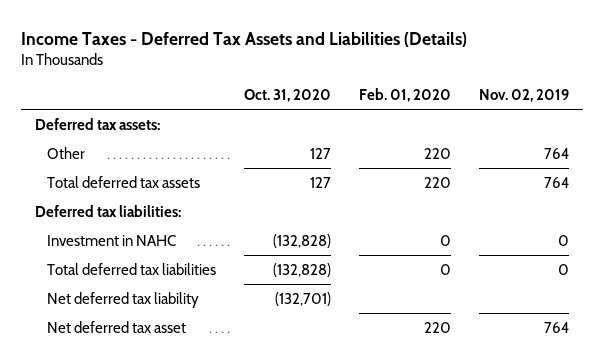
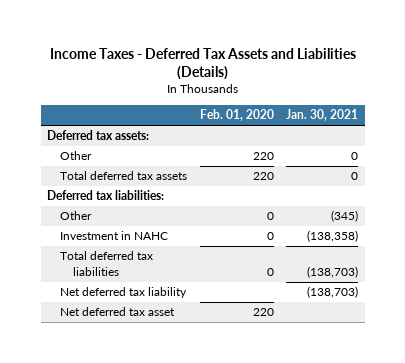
- | Oct. 31, 2020 | Feb. 01, 2020 | Nov. 02, 2019
+ | Feb. 01, 2020 | Jan. 30, 2021
+ Other | 0 | (345)

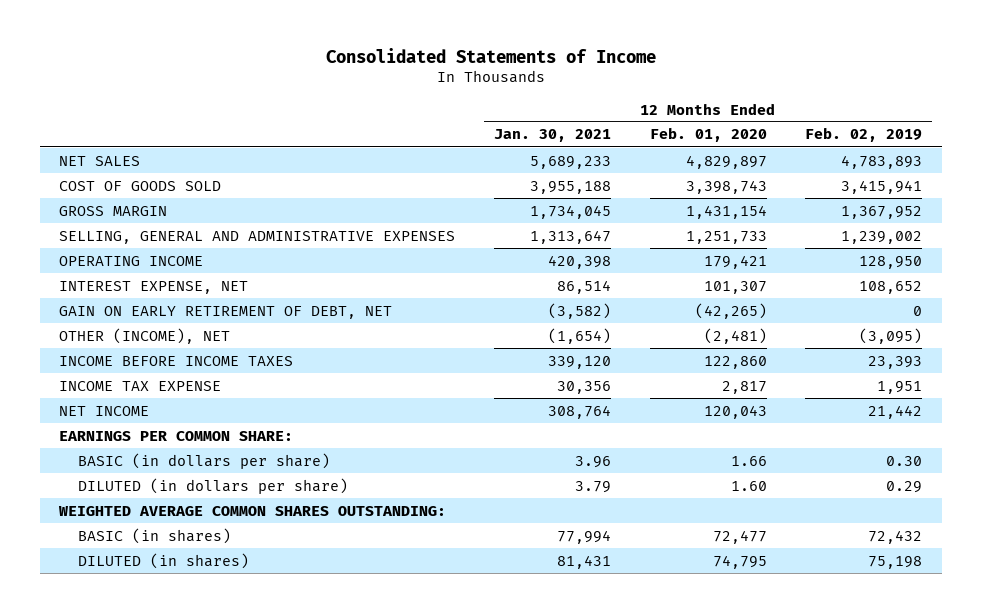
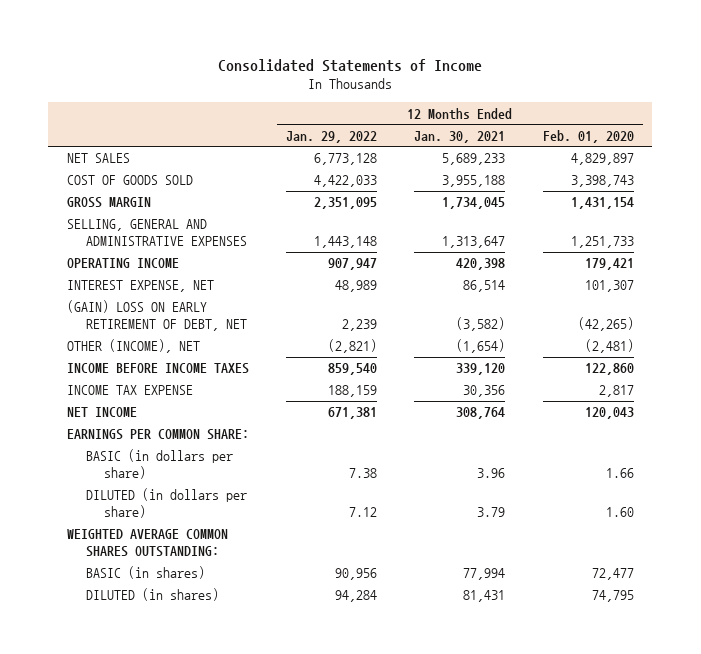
- | 12 Months Ended Jan. 30, 2021 | 12 Months Ended Feb. 01, 2020 | 12 Months Ended Feb. 02, 2019
+ | 12 Months Ended Jan. 29, 2022 | 12 Months Ended Jan. 30, 2021 | 12 Months Ended Feb. 01, 2020
- GAIN ON EARLY RETIREMENT OF DEBT, NET | (3,582) | (42,265) | 0
+ (GAIN) LOSS ON EARLY RETIREMENT OF DEBT, NET | 2,239 | (3,582) | (42,265)

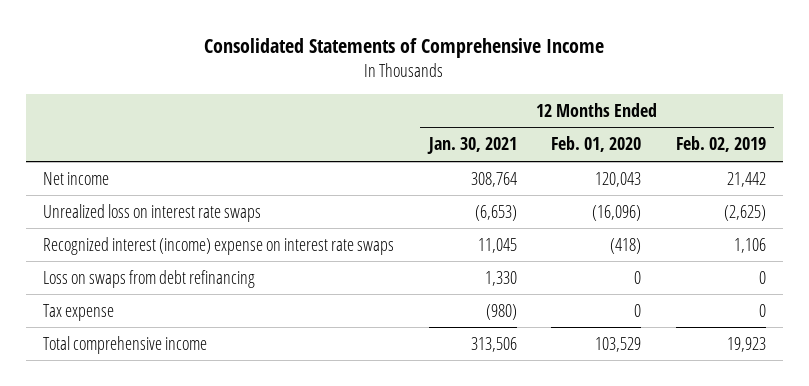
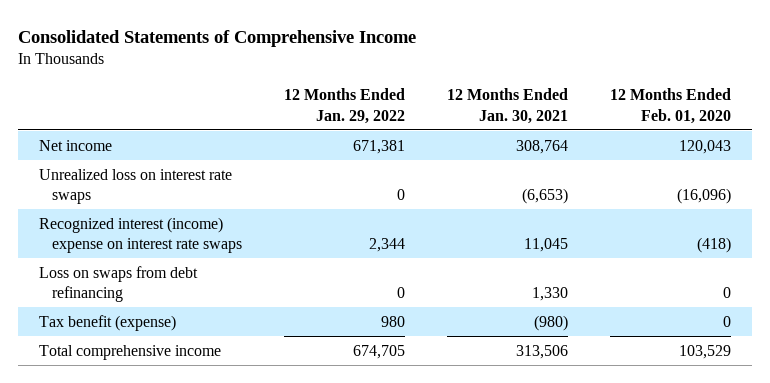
- | 12 Months Ended Jan. 30, 2021 | 12 Months Ended Feb. 01, 2020 | 12 Months Ended Feb. 02, 2019
+ | 12 Months Ended Jan. 29, 2022 | 12 Months Ended Jan. 30, 2021 | 12 Months Ended Feb. 01, 2020
- Tax expense | (980) | 0 | 0
+ Tax benefit (expense) | 980 | (980) | 0

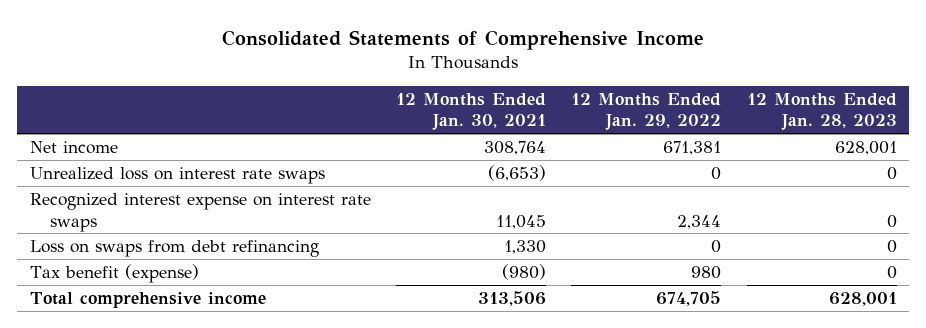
- | 12 Months Ended Jan. 29, 2022 | 12 Months Ended Jan. 30, 2021 | 12 Months Ended Feb. 01, 2020
+ | 12 Months Ended Jan. 30, 2021 | 12 Months Ended Jan. 29, 2022 | 12 Months Ended Jan. 28, 2023
- Recognized interest (income) expense on interest rate swaps | 2,344 | 11,045 | (418)
+ Recognized interest expense on interest rate swaps | 11,045 | 2,344 | 0

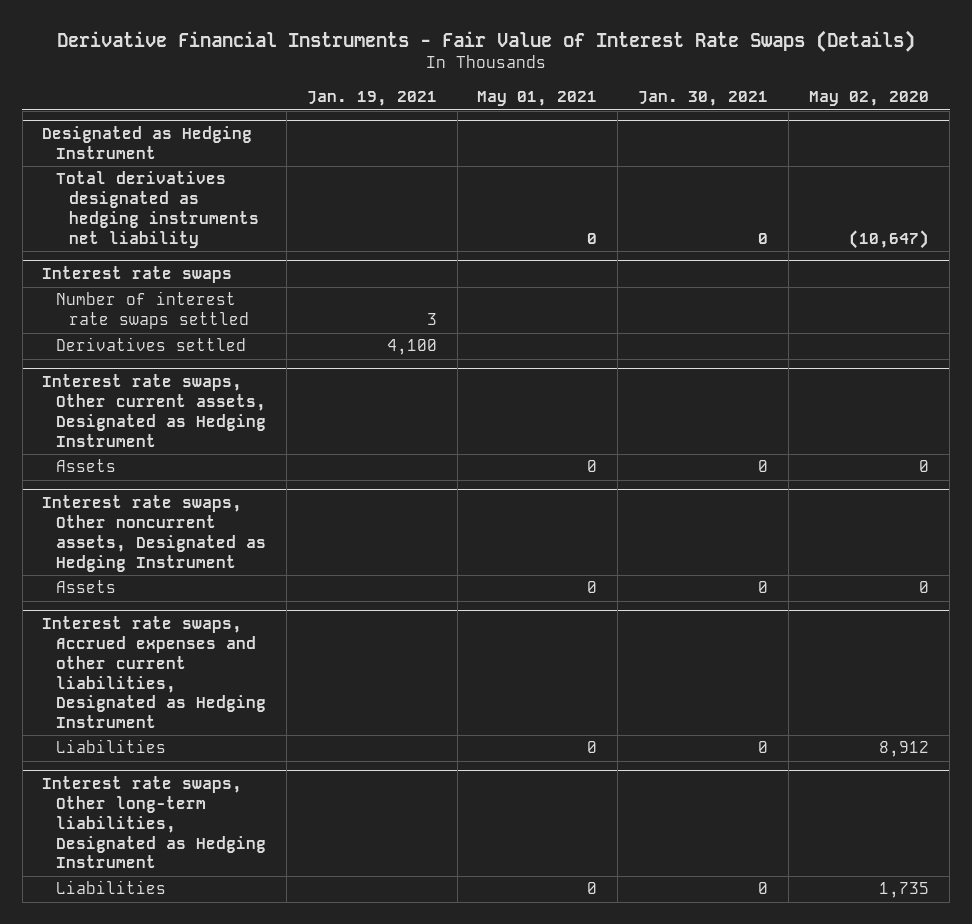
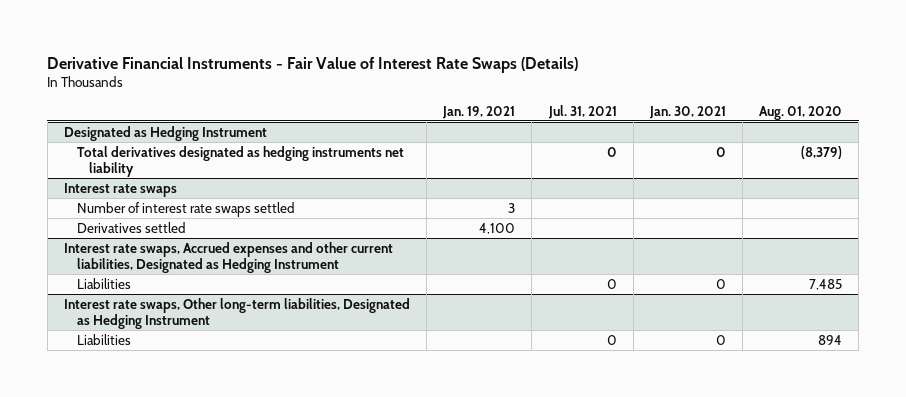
- | Jan. 19, 2021 | May 01, 2021 | Jan. 30, 2021 | May 02, 2020
+ | Jan. 19, 2021 | Jul. 31, 2021 | Jan. 30, 2021 | Aug. 01, 2020
- Interest rate swaps, Other current assets, Designated as Hedging Instrument
- Assets | | 0 | 0 | 0
- Interest rate swaps, Other noncurrent assets, Designated as Hedging Instrument
- Assets | | 0 | 0 | 0

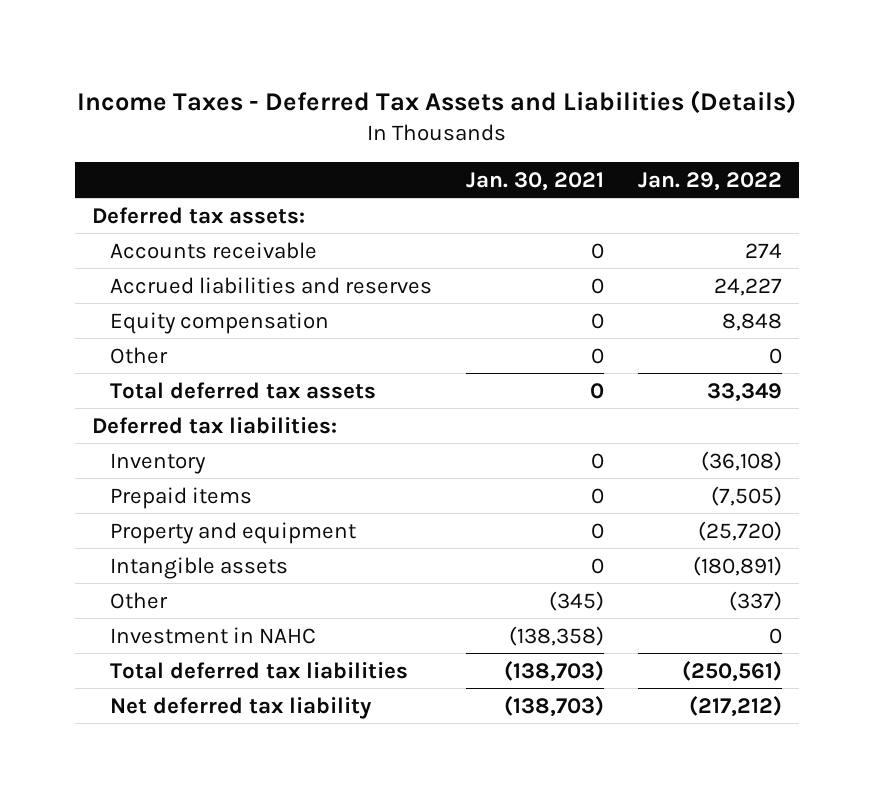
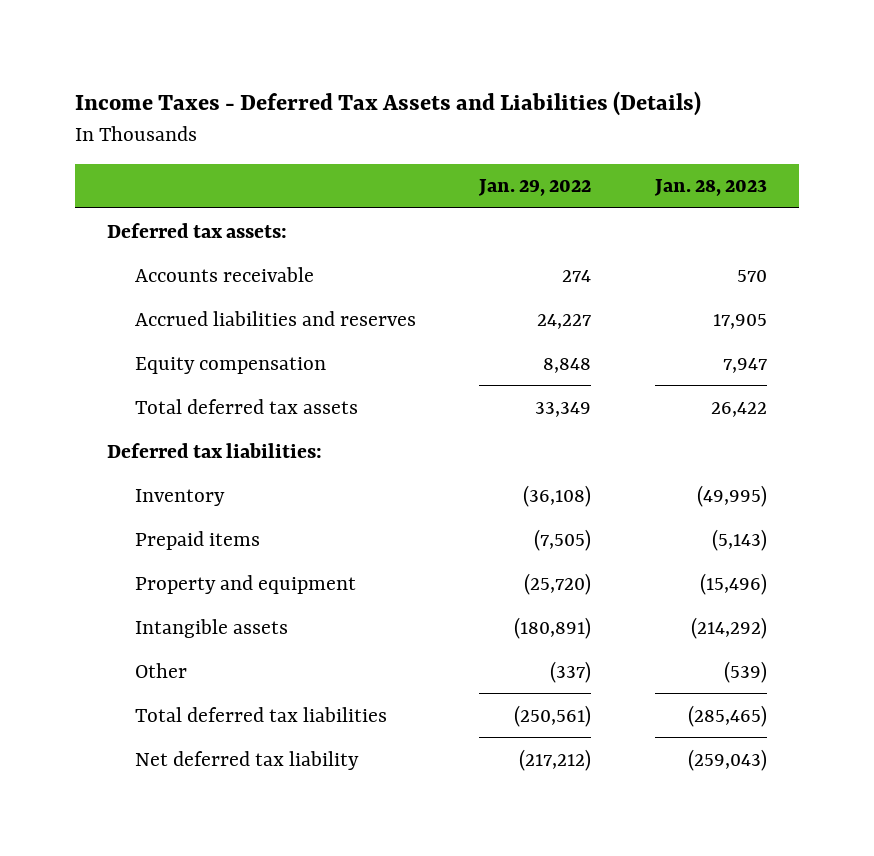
- | Jan. 30, 2021 | Jan. 29, 2022
+ | Jan. 29, 2022 | Jan. 28, 2023
- Other | 0 | 0
- Investment in NAHC | (138,358) | 0

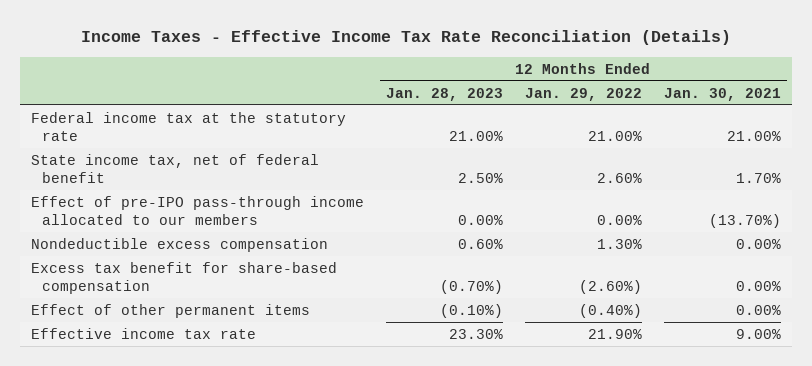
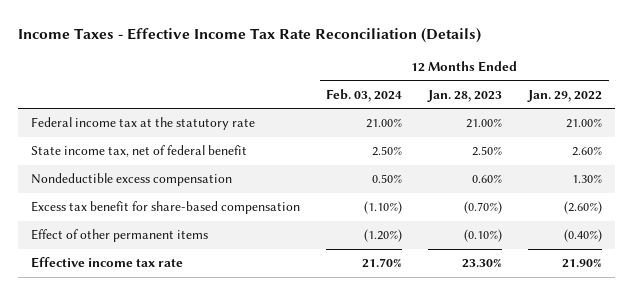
- | 12 Months Ended Jan. 28, 2023 | 12 Months Ended Jan. 29, 2022 | 12 Months Ended Jan. 30, 2021
+ | 12 Months Ended Feb. 03, 2024 | 12 Months Ended Jan. 28, 2023 | 12 Months Ended Jan. 29, 2022
- Effect of pre-IPO pass-through income allocated to our members | 0.00% | 0.00% | (13.70%)

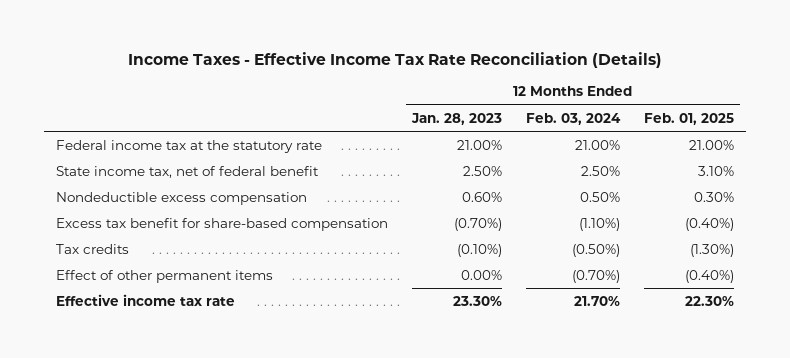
- | 12 Months Ended Feb. 03, 2024 | 12 Months Ended Jan. 28, 2023 | 12 Months Ended Jan. 29, 2022
+ | 12 Months Ended Jan. 28, 2023 | 12 Months Ended Feb. 03, 2024 | 12 Months Ended Feb. 01, 2025
- Effect of other permanent items | (1.20%) | (0.10%) | (0.40%)
+ Tax credits | (0.10%) | (0.50%) | (1.30%)
+ Effect of other permanent items | 0.00% | (0.70%) | (0.40%)

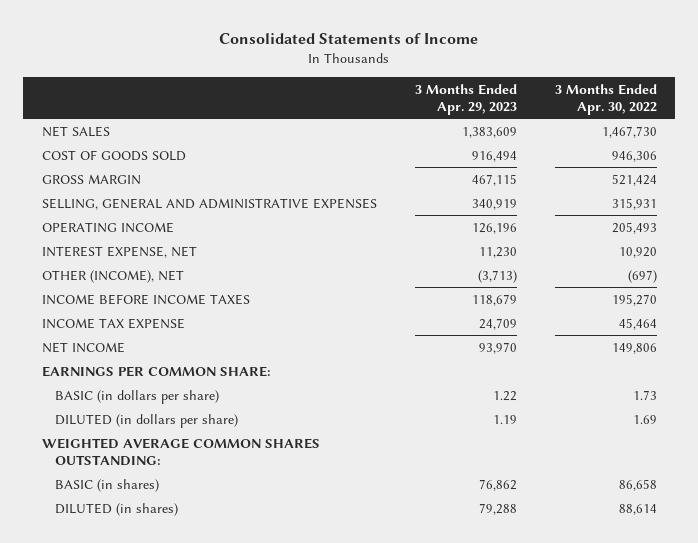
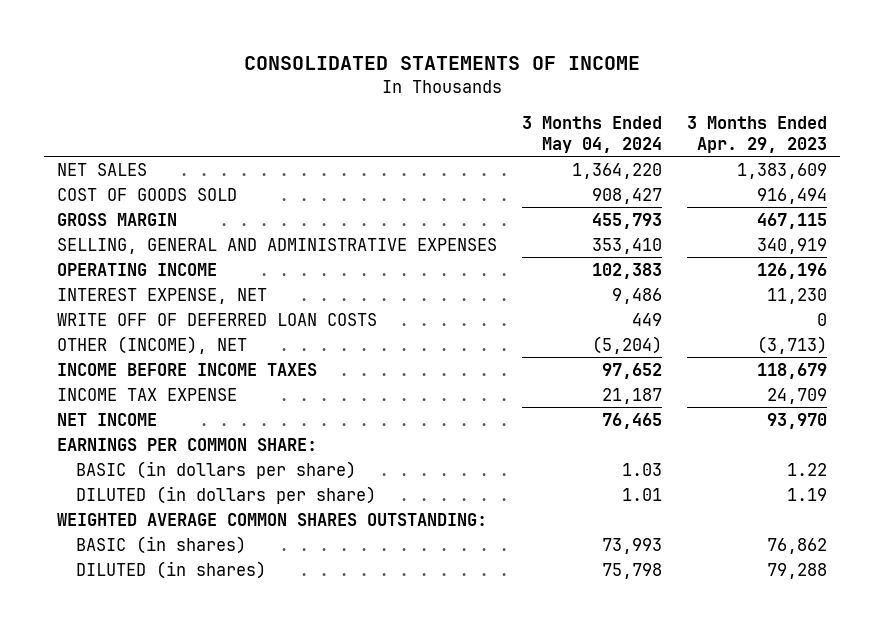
- Consolidated Statements of Income
+ CONSOLIDATED STATEMENTS OF INCOME
- | 3 Months Ended Apr. 29, 2023 | 3 Months Ended Apr. 30, 2022
+ | 3 Months Ended May 04, 2024 | 3 Months Ended Apr. 29, 2023
+ WRITE OFF OF DEFERRED LOAN COSTS | 449 | 0

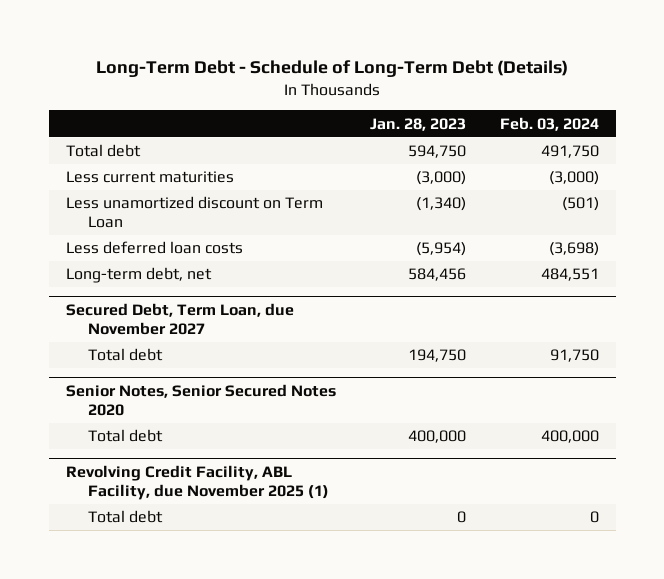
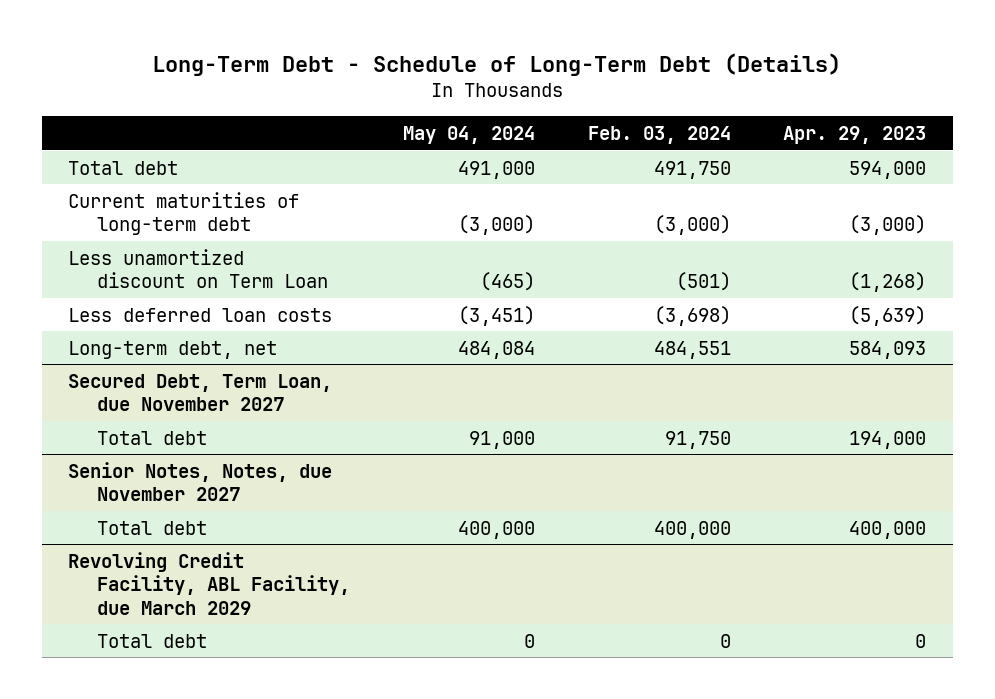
- | Jan. 28, 2023 | Feb. 03, 2024
+ | May 04, 2024 | Feb. 03, 2024 | Apr. 29, 2023
- Less current maturities | (3,000) | (3,000)
+ Current maturities of long-term debt | (3,000) | (3,000) | (3,000)
- Senior Notes, Senior Secured Notes 2020
+ Senior Notes, Notes, due November 2027
- Revolving Credit Facility, ABL Facility, due November 2025 (1)
+ Revolving Credit Facility, ABL Facility, due March 2029

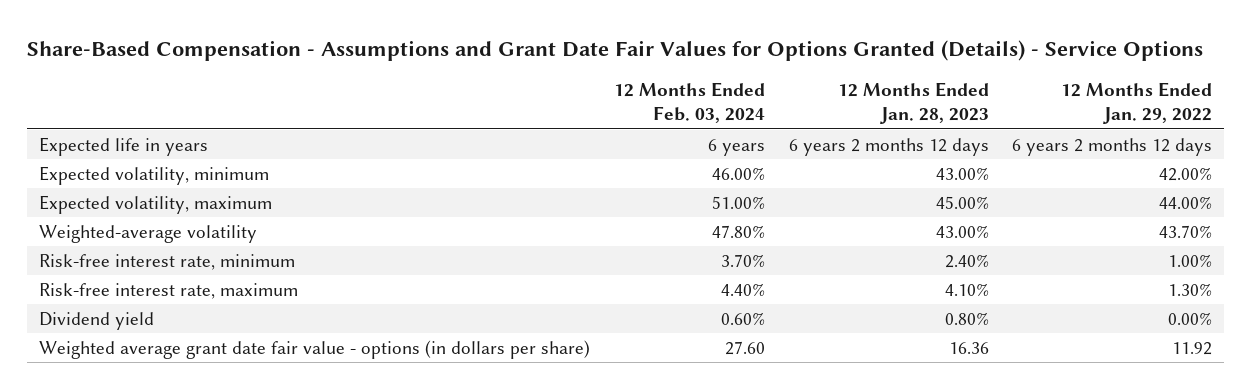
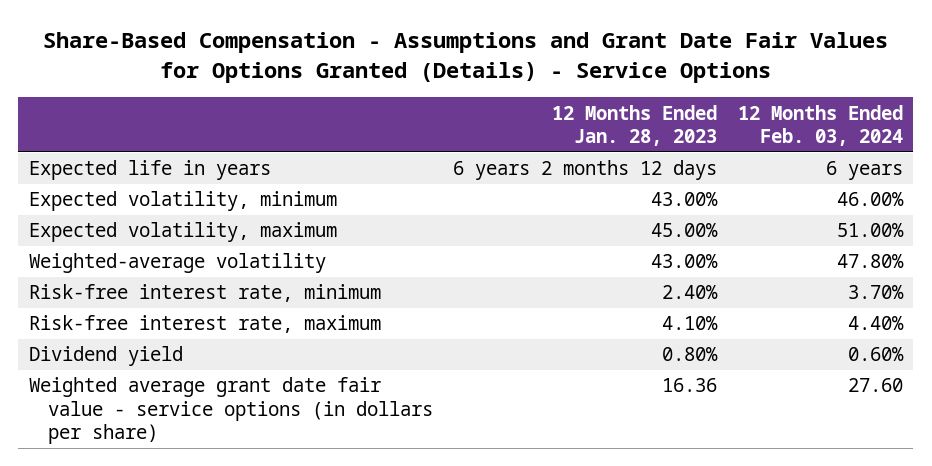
- | 12 Months Ended Feb. 03, 2024 | 12 Months Ended Jan. 28, 2023 | 12 Months Ended Jan. 29, 2022
+ | 12 Months Ended Jan. 28, 2023 | 12 Months Ended Feb. 03, 2024
- Weighted average grant date fair value - options (in dollars per share) | 27.60 | 16.36 | 11.92
+ Weighted average grant date fair value - service options (in dollars per share) | 16.36 | 27.60

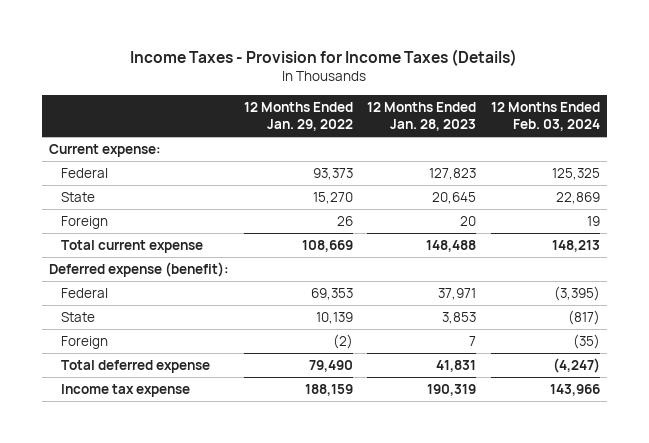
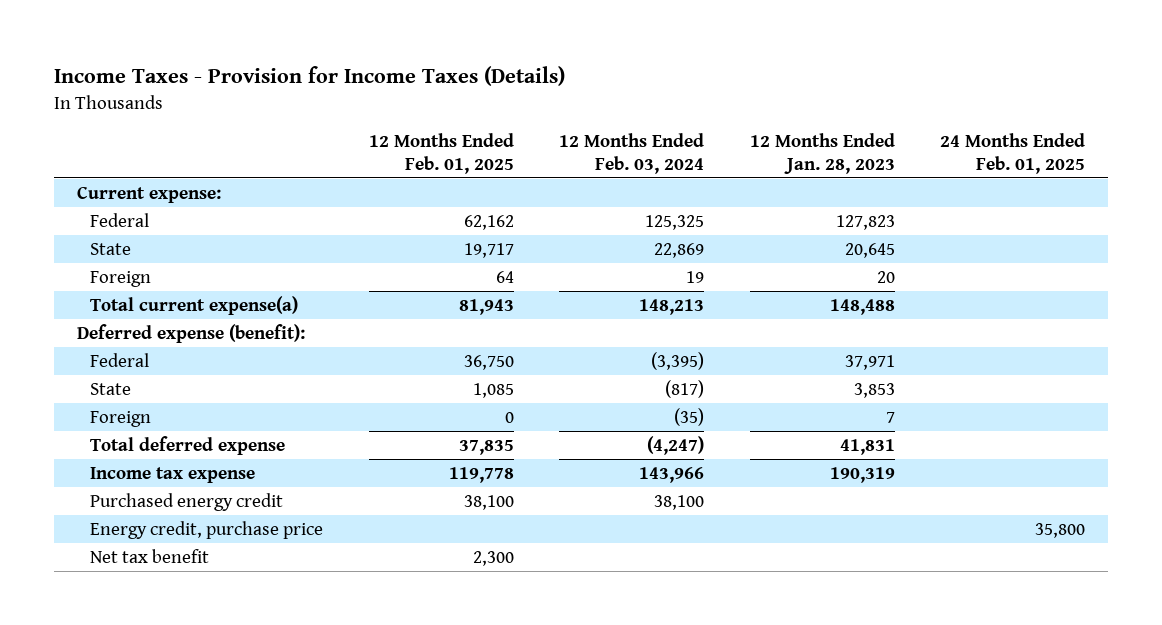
- | 12 Months Ended Jan. 29, 2022 | 12 Months Ended Jan. 28, 2023 | 12 Months Ended Feb. 03, 2024
+ | 12 Months Ended Feb. 01, 2025 | 12 Months Ended Feb. 03, 2024 | 12 Months Ended Jan. 28, 2023 | 24 Months Ended Feb. 01, 2025
- Total current expense | 108,669 | 148,488 | 148,213
+ Total current expense(a) | 81,943 | 148,213 | 148,488 |
+ Purchased energy credit | 38,100 | 38,100 | |
+ Energy credit, purchase price | | | | 35,800
+ Net tax benefit | 2,300 | | |

